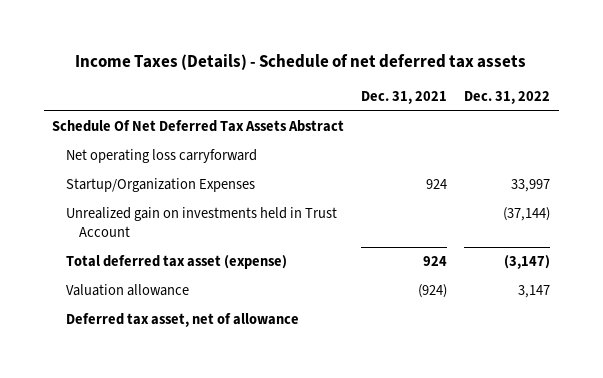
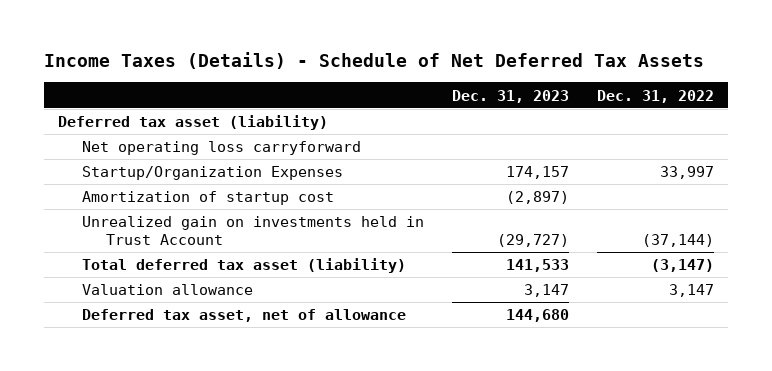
- Income Taxes (Details) - Schedule of net deferred tax assets
+ Income Taxes (Details) - Schedule of Net Deferred Tax Assets
- | Dec. 31, 2021 | Dec. 31, 2022
+ | Dec. 31, 2023 | Dec. 31, 2022
- Schedule Of Net Deferred Tax Assets Abstract
+ Deferred tax asset (liability)
+ Amortization of startup cost | (2,897) |
- Total deferred tax asset (expense) | 924 | (3,147)
+ Total deferred tax asset (liability) | 141,533 | (3,147)

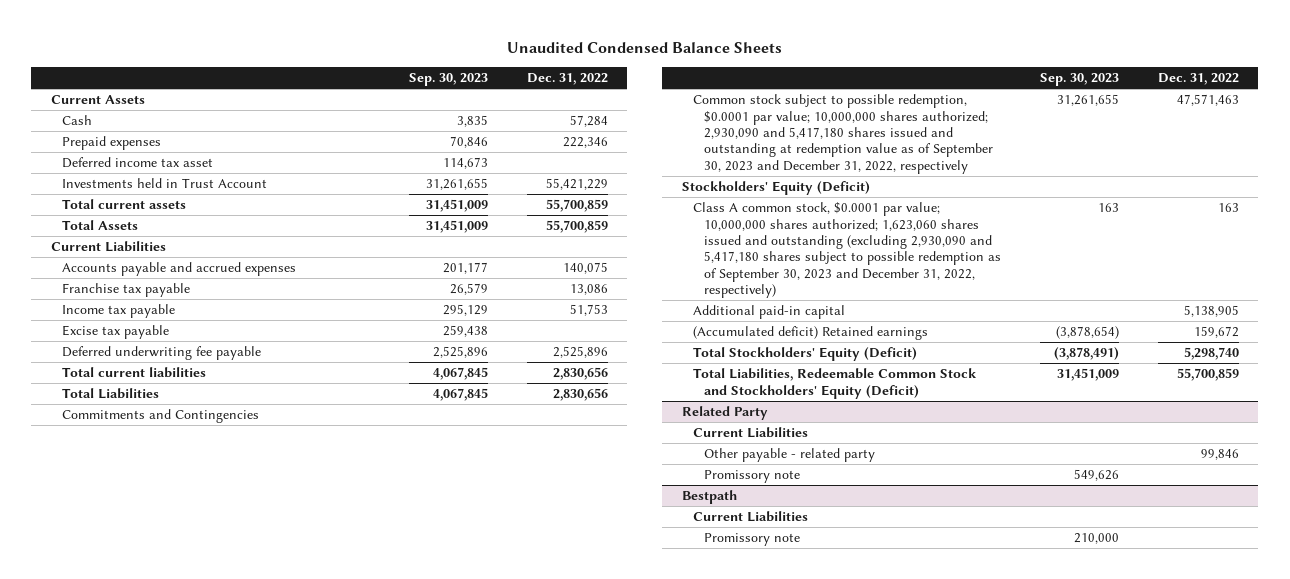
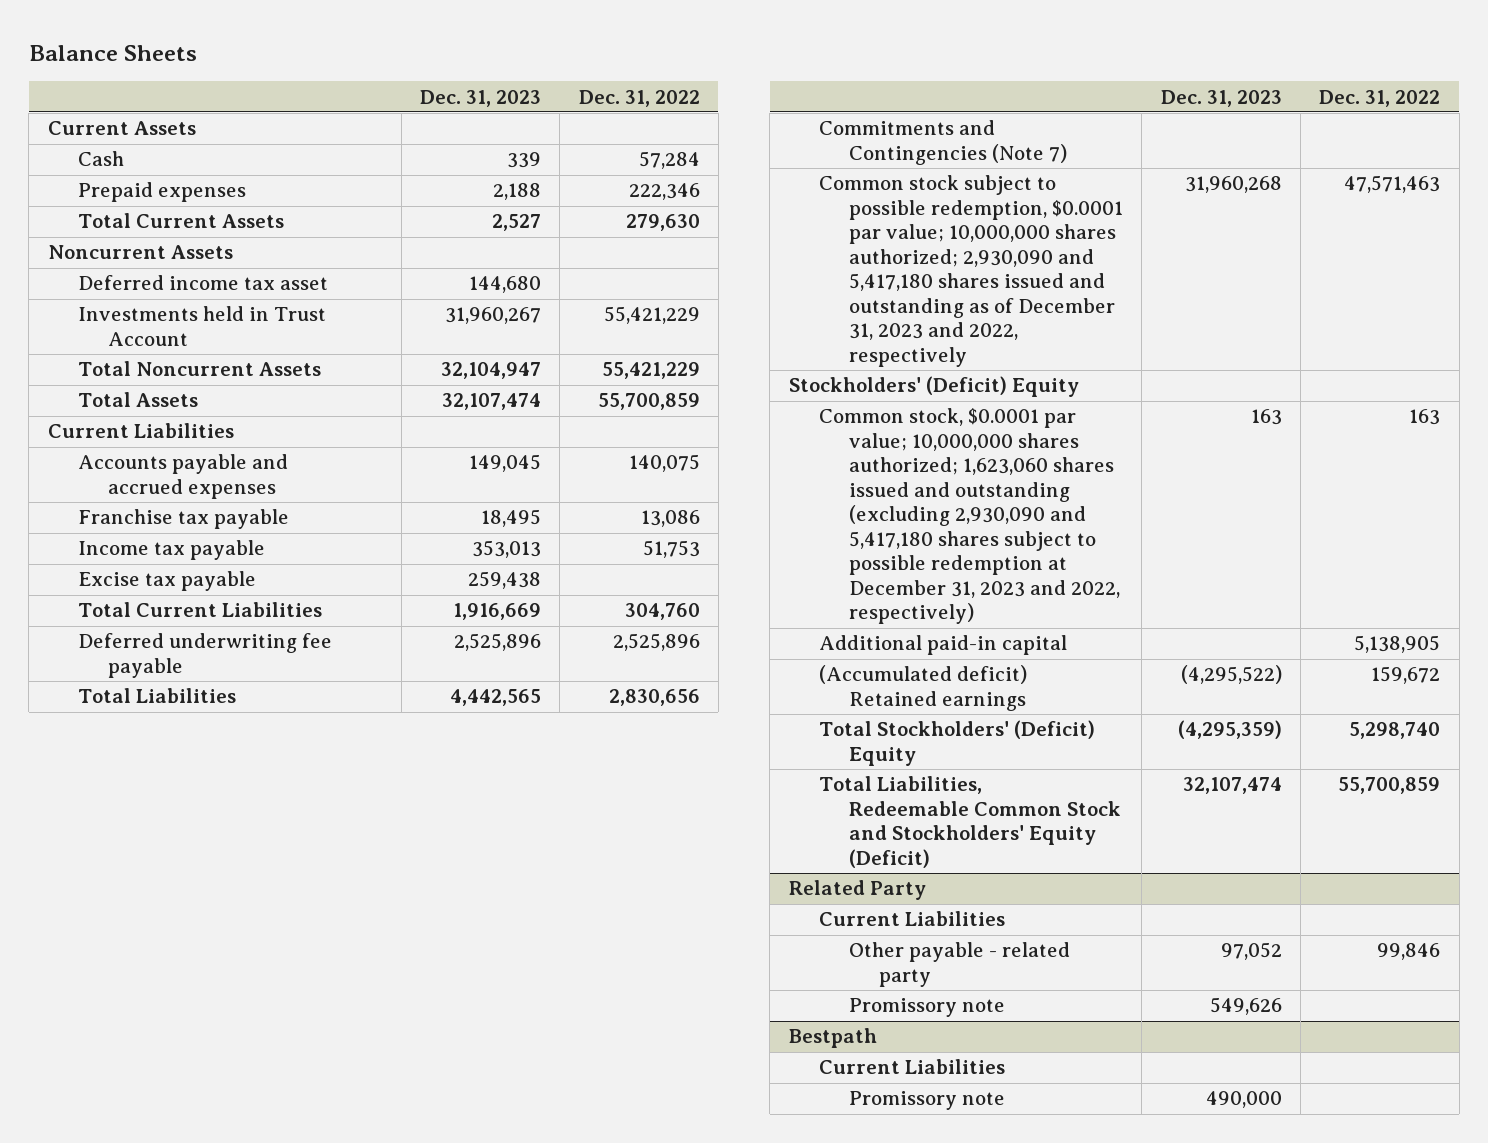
- Unaudited Condensed Balance Sheets
+ Balance Sheets
- | Sep. 30, 2023 | Dec. 31, 2022
+ | Dec. 31, 2023 | Dec. 31, 2022
+ Total Current Assets | 2,527 | 279,630
+ Noncurrent Assets
- Total current assets | 31,451,009 | 55,700,859
+ Total Noncurrent Assets | 32,104,947 | 55,421,229
+ Total Current Liabilities | 1,916,669 | 304,760
- Total current liabilities | 4,067,845 | 2,830,656
- Commitments and Contingencies
- Common stock subject to possible redemption, $0.0001 par value; 10,000,000 shares authorized; 2,930,090 and 5,417,180 shares issued and outstanding at redemption value as of September 30, 2023 and December 31, 2022, respectively | 31,261,655 | 47,571,463
- Stockholders' Equity (Deficit)
- Class A common stock, $0.0001 par value; 10,000,000 shares authorized; 1,623,060 shares issued and outstanding (excluding 2,930,090 and 5,417,180 shares subject to possible redemption as of September 30, 2023 and December 31, 2022, respectively) | 163 | 163
+ Commitments and Contingencies (Note 7)
+ Common stock subject to possible redemption, $0.0001 par value; 10,000,000 shares authorized; 2,930,090 and 5,417,180 shares issued and outstanding as of December 31, 2023 and 2022, respectively | 31,960,268 | 47,571,463
+ Stockholders' (Deficit) Equity
+ Common stock, $0.0001 par value; 10,000,000 shares authorized; 1,623,060 shares issued and outstanding (excluding 2,930,090 and 5,417,180 shares subject to possible redemption at December 31, 2023 and 2022, respectively) | 163 | 163
- Total Stockholders' Equity (Deficit) | (3,878,491) | 5,298,740
+ Total Stockholders' (Deficit) Equity | (4,295,359) | 5,298,740

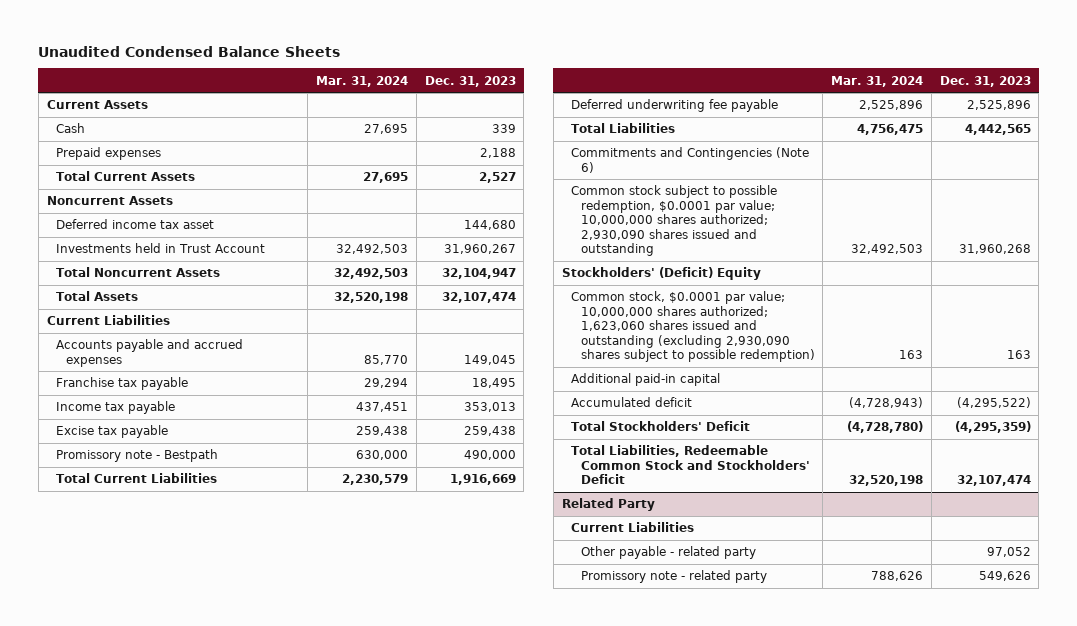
- Balance Sheets
+ Unaudited Condensed Balance Sheets
- | Dec. 31, 2023 | Dec. 31, 2022
+ | Mar. 31, 2024 | Dec. 31, 2023
+ Promissory note - Bestpath | 630,000 | 490,000
- Commitments and Contingencies (Note 7)
- Common stock subject to possible redemption, $0.0001 par value; 10,000,000 shares authorized; 2,930,090 and 5,417,180 shares issued and outstanding as of December 31, 2023 and 2022, respectively | 31,960,268 | 47,571,463
+ Commitments and Contingencies (Note 6)
+ Common stock subject to possible redemption, $0.0001 par value; 10,000,000 shares authorized; 2,930,090 shares issued and outstanding | 32,492,503 | 31,960,268
- Common stock, $0.0001 par value; 10,000,000 shares authorized; 1,623,060 shares issued and outstanding (excluding 2,930,090 and 5,417,180 shares subject to possible redemption at December 31, 2023 and 2022, respectively) | 163 | 163
+ Common stock, $0.0001 par value; 10,000,000 shares authorized; 1,623,060 shares issued and outstanding (excluding 2,930,090 shares subject to possible redemption) | 163 | 163
- (Accumulated deficit) Retained earnings | (4,295,522) | 159,672
- Total Stockholders' (Deficit) Equity | (4,295,359) | 5,298,740
- Total Liabilities, Redeemable Common Stock and Stockholders' Equity (Deficit) | 32,107,474 | 55,700,859
+ Accumulated deficit | (4,728,943) | (4,295,522)
+ Total Stockholders' Deficit | (4,728,780) | (4,295,359)
+ Total Liabilities, Redeemable Common Stock and Stockholders' Deficit | 32,520,198 | 32,107,474
@ Related Party
- Promissory note | 549,626 |
- Bestpath
- Current Liabilities
- Promissory note | 490,000 |
@ Related Party
+ Promissory note - related party | 788,626 | 549,626

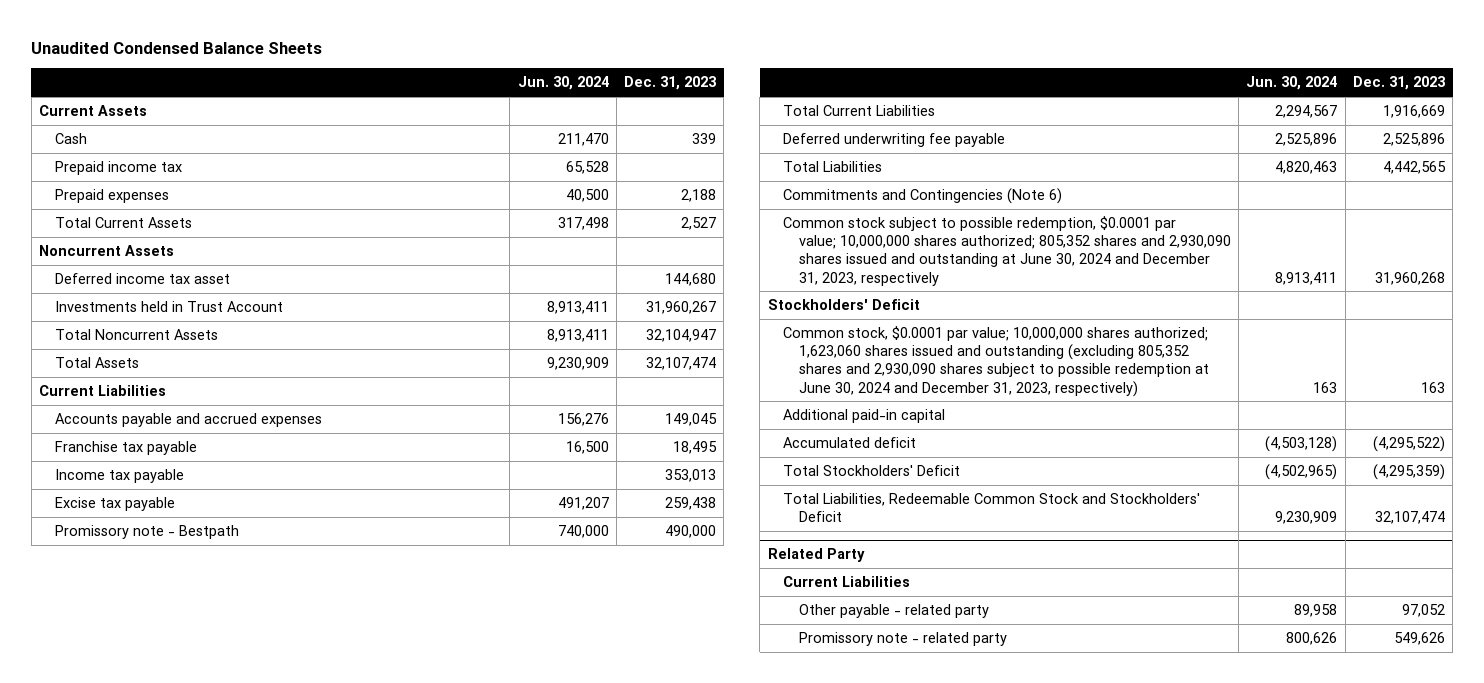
- | Mar. 31, 2024 | Dec. 31, 2023
+ | Jun. 30, 2024 | Dec. 31, 2023
+ Prepaid income tax | 65,528 |
- Common stock subject to possible redemption, $0.0001 par value; 10,000,000 shares authorized; 2,930,090 shares issued and outstanding | 32,492,503 | 31,960,268
- Stockholders' (Deficit) Equity
- Common stock, $0.0001 par value; 10,000,000 shares authorized; 1,623,060 shares issued and outstanding (excluding 2,930,090 shares subject to possible redemption) | 163 | 163
+ Common stock subject to possible redemption, $0.0001 par value; 10,000,000 shares authorized; 805,352 shares and 2,930,090 shares issued and outstanding at June 30, 2024 and December 31, 2023, respectively | 8,913,411 | 31,960,268
+ Stockholders' Deficit
+ Common stock, $0.0001 par value; 10,000,000 shares authorized; 1,623,060 shares issued and outstanding (excluding 805,352 shares and 2,930,090 shares subject to possible redemption at June 30, 2024 and December 31, 2023, respectively) | 163 | 163

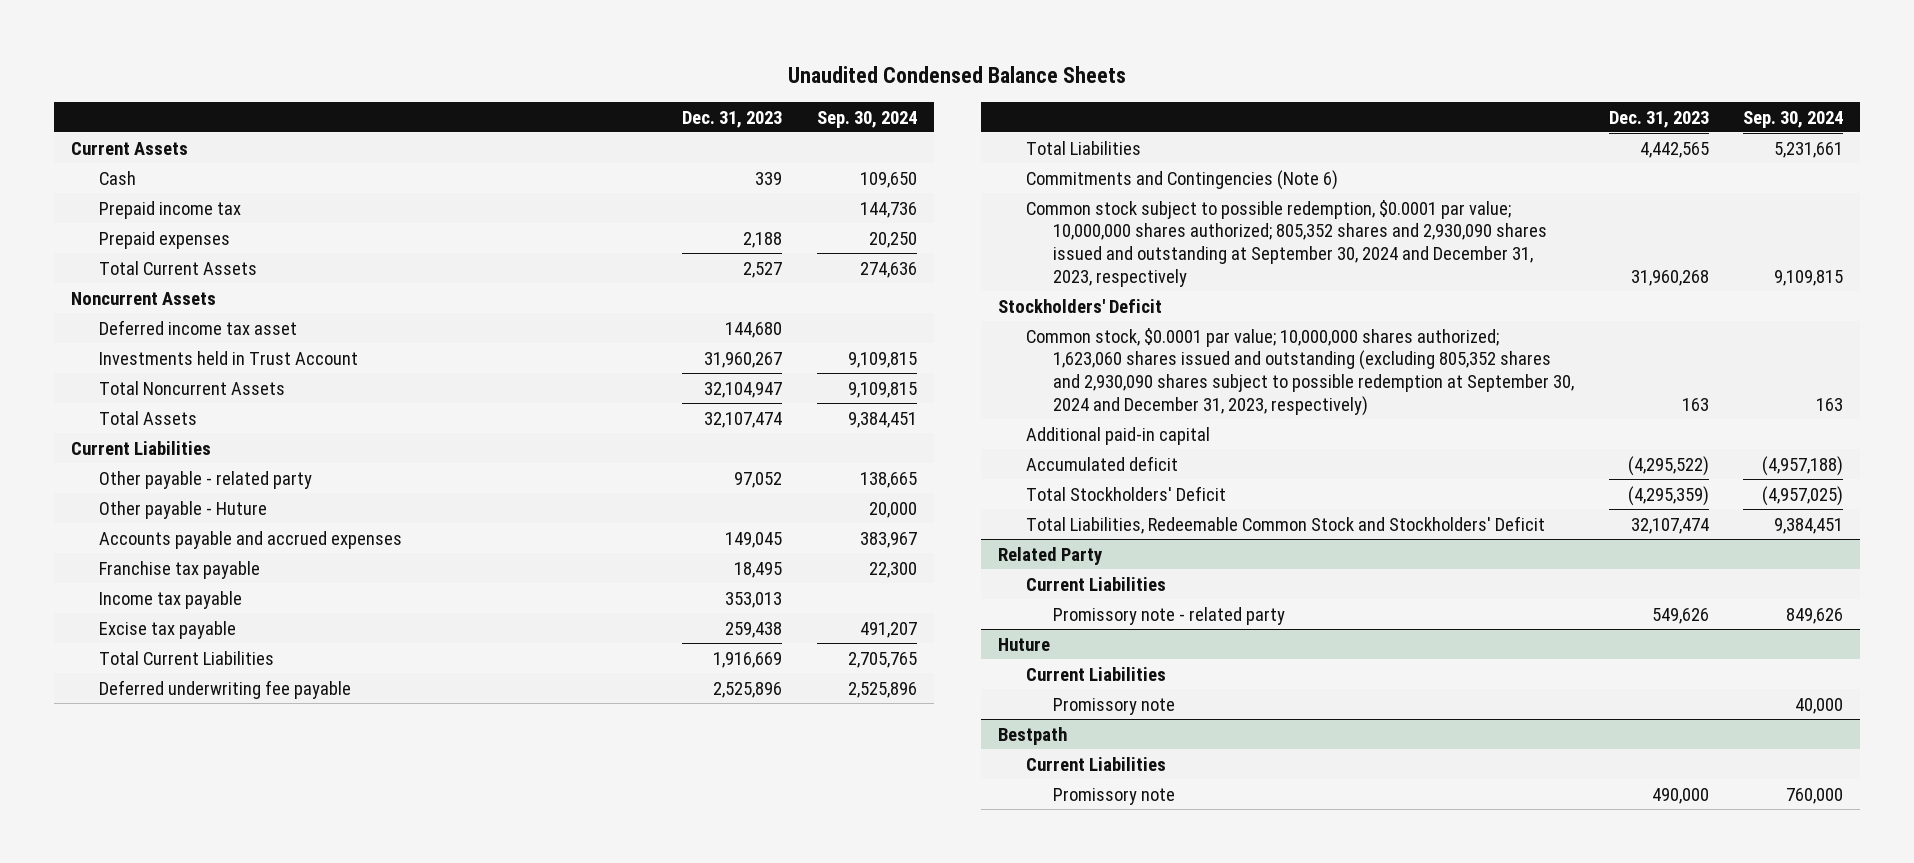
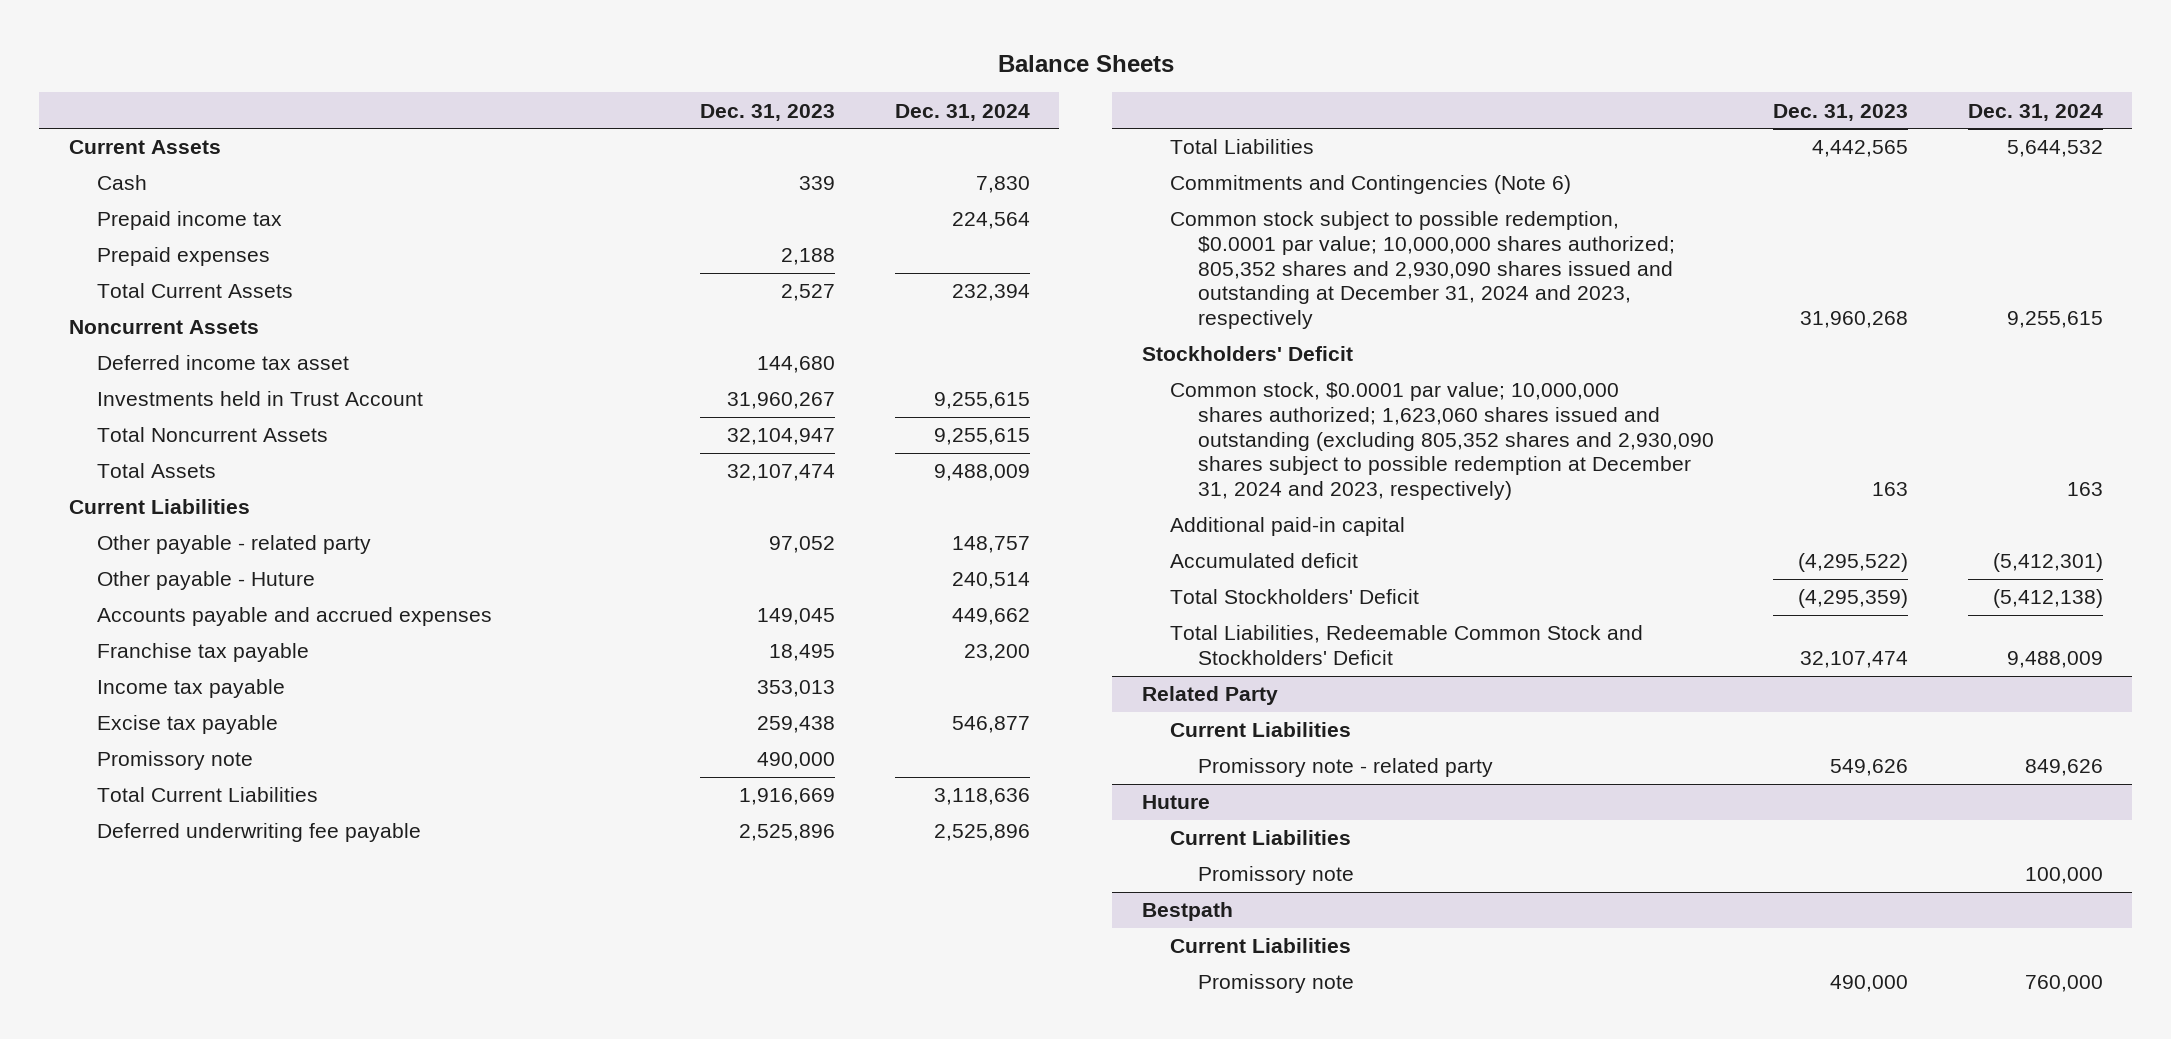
- Unaudited Condensed Balance Sheets
+ Balance Sheets
- | Dec. 31, 2023 | Sep. 30, 2024
+ | Dec. 31, 2023 | Dec. 31, 2024
+ Promissory note | 490,000 |
- Common stock subject to possible redemption, $0.0001 par value; 10,000,000 shares authorized; 805,352 shares and 2,930,090 shares issued and outstanding at September 30, 2024 and December 31, 2023, respectively | 31,960,268 | 9,109,815
+ Common stock subject to possible redemption, $0.0001 par value; 10,000,000 shares authorized; 805,352 shares and 2,930,090 shares issued and outstanding at December 31, 2024 and 2023, respectively | 31,960,268 | 9,255,615
- Common stock, $0.0001 par value; 10,000,000 shares authorized; 1,623,060 shares issued and outstanding (excluding 805,352 shares and 2,930,090 shares subject to possible redemption at September 30, 2024 and December 31, 2023, respectively) | 163 | 163
+ Common stock, $0.0001 par value; 10,000,000 shares authorized; 1,623,060 shares issued and outstanding (excluding 805,352 shares and 2,930,090 shares subject to possible redemption at December 31, 2024 and 2023, respectively) | 163 | 163

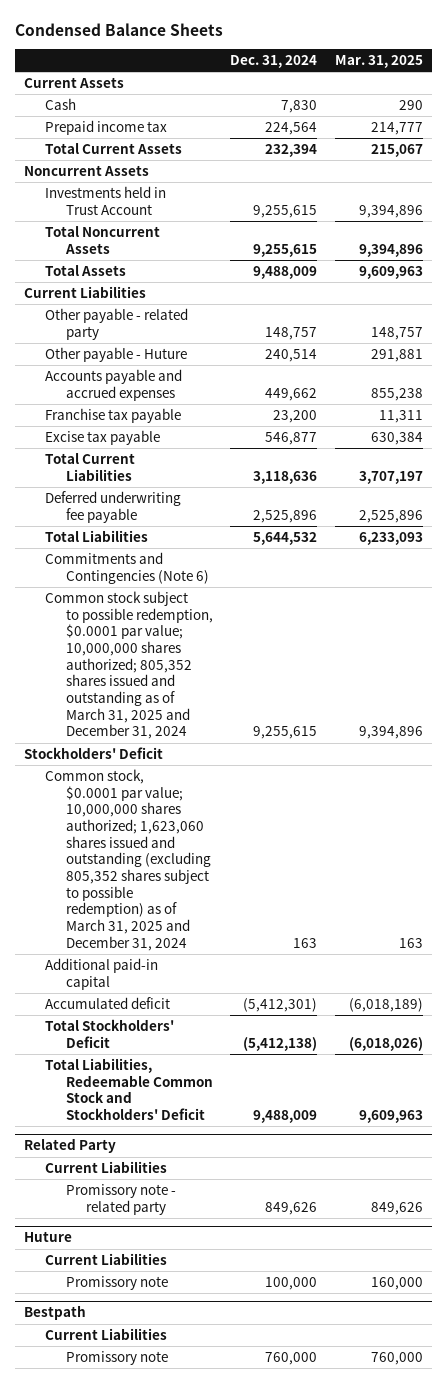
- Balance Sheets
+ Condensed Balance Sheets
- | Dec. 31, 2023 | Dec. 31, 2024
+ | Dec. 31, 2024 | Mar. 31, 2025
- Prepaid expenses | 2,188 |
- Deferred income tax asset | 144,680 |
- Income tax payable | 353,013 |
- Promissory note | 490,000 |
- Common stock subject to possible redemption, $0.0001 par value; 10,000,000 shares authorized; 805,352 shares and 2,930,090 shares issued and outstanding at December 31, 2024 and 2023, respectively | 31,960,268 | 9,255,615
+ Common stock subject to possible redemption, $0.0001 par value; 10,000,000 shares authorized; 805,352 shares issued and outstanding as of March 31, 2025 and December 31, 2024 | 9,255,615 | 9,394,896
- Common stock, $0.0001 par value; 10,000,000 shares authorized; 1,623,060 shares issued and outstanding (excluding 805,352 shares and 2,930,090 shares subject to possible redemption at December 31, 2024 and 2023, respectively) | 163 | 163
+ Common stock, $0.0001 par value; 10,000,000 shares authorized; 1,623,060 shares issued and outstanding (excluding 805,352 shares subject to possible redemption) as of March 31, 2025 and December 31, 2024 | 163 | 163

